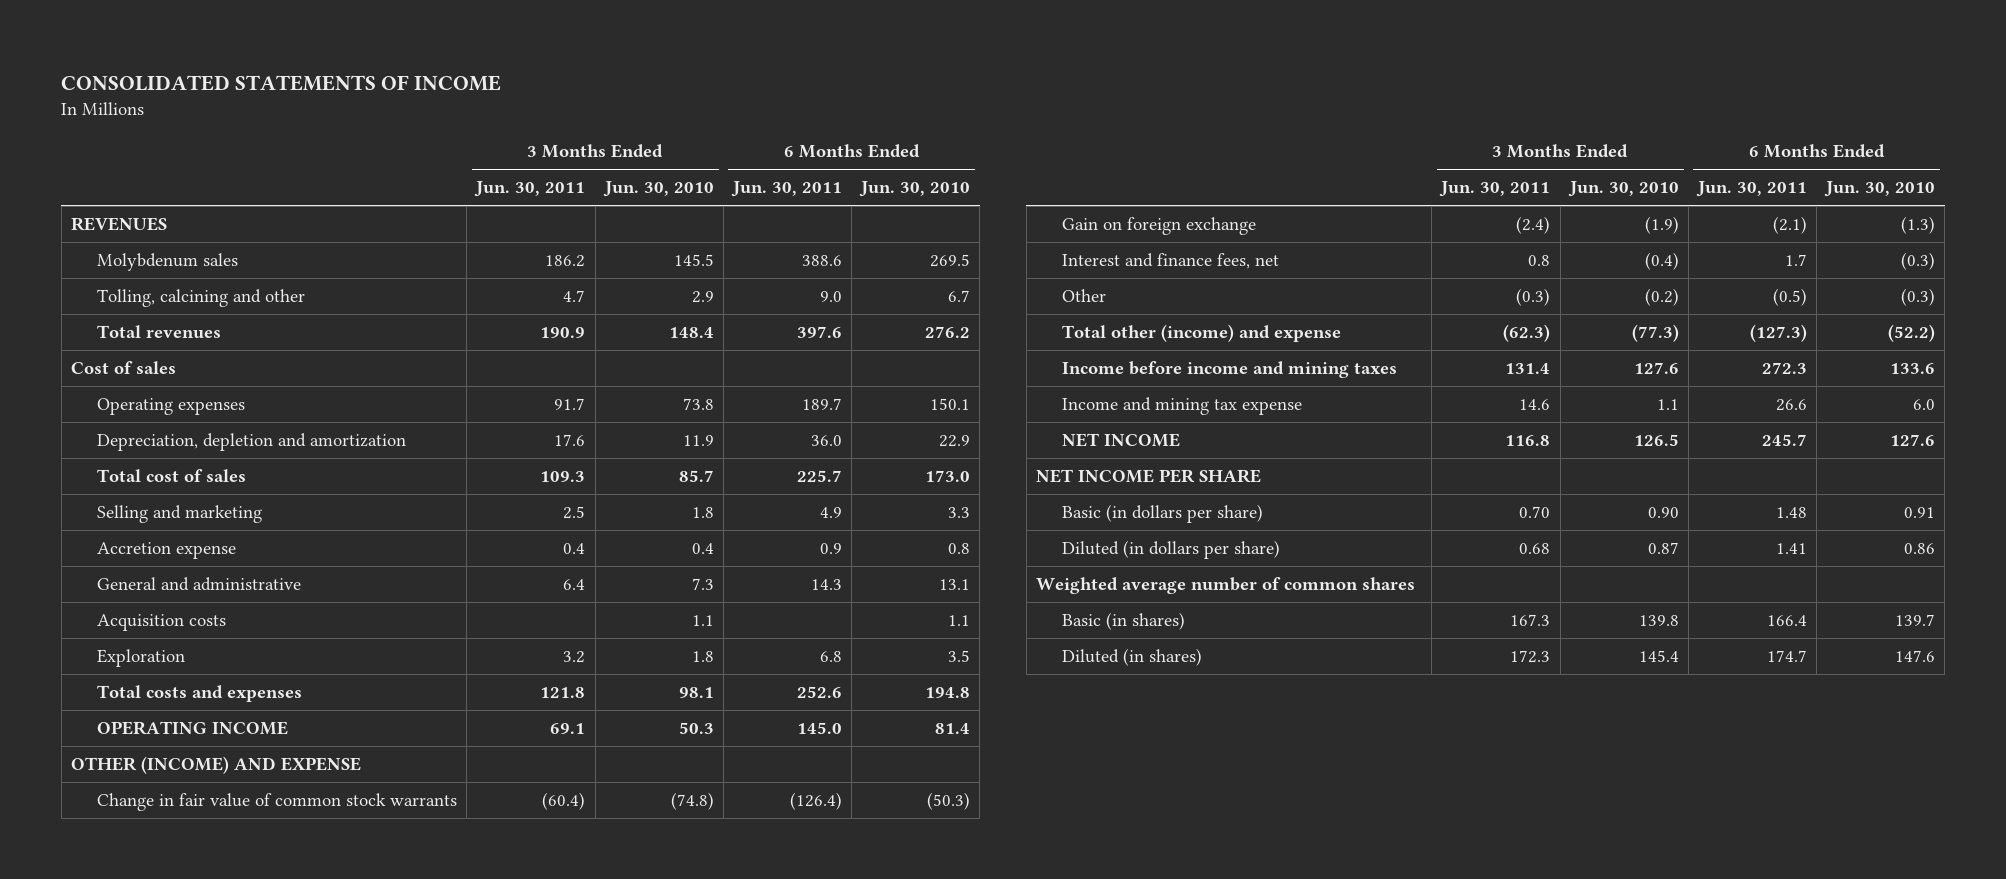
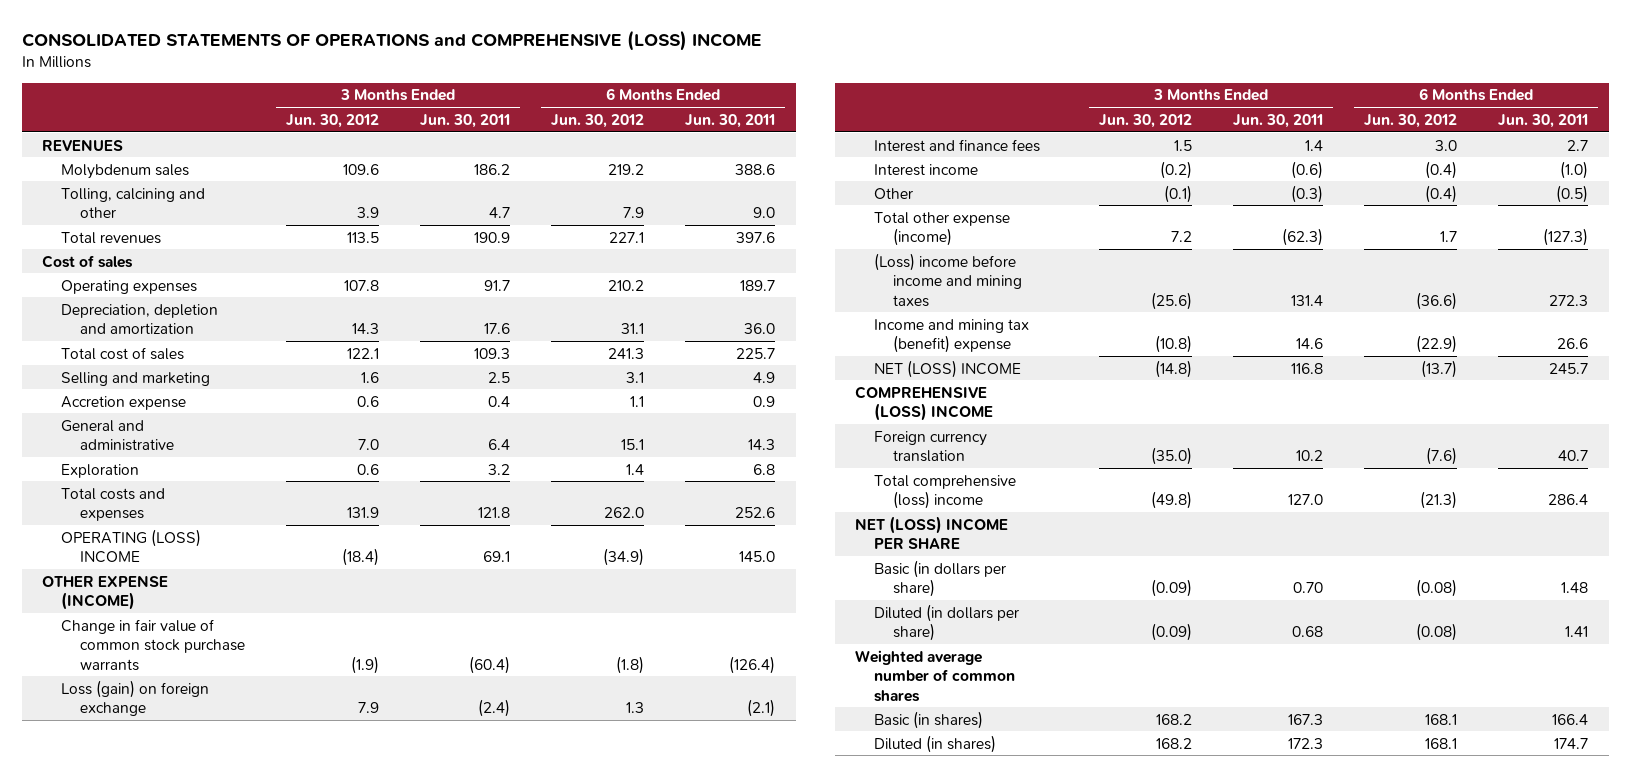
- CONSOLIDATED STATEMENTS OF INCOME
+ CONSOLIDATED STATEMENTS OF OPERATIONS and COMPREHENSIVE (LOSS) INCOME
- | 3 Months Ended Jun. 30, 2011 | 3 Months Ended Jun. 30, 2010 | 6 Months Ended Jun. 30, 2011 | 6 Months Ended Jun. 30, 2010
+ | 3 Months Ended Jun. 30, 2012 | 3 Months Ended Jun. 30, 2011 | 6 Months Ended Jun. 30, 2012 | 6 Months Ended Jun. 30, 2011
- Acquisition costs | | 1.1 | | 1.1
- OPERATING INCOME | 69.1 | 50.3 | 145.0 | 81.4
- OTHER (INCOME) AND EXPENSE
- Change in fair value of common stock warrants | (60.4) | (74.8) | (126.4) | (50.3)
- Gain on foreign exchange | (2.4) | (1.9) | (2.1) | (1.3)
- Interest and finance fees, net | 0.8 | (0.4) | 1.7 | (0.3)
+ OPERATING (LOSS) INCOME | (18.4) | 69.1 | (34.9) | 145.0
+ OTHER EXPENSE (INCOME)
+ Change in fair value of common stock purchase warrants | (1.9) | (60.4) | (1.8) | (126.4)
+ Loss (gain) on foreign exchange | 7.9 | (2.4) | 1.3 | (2.1)
+ Interest and finance fees | 1.5 | 1.4 | 3.0 | 2.7
+ Interest income | (0.2) | (0.6) | (0.4) | (1.0)
- Total other (income) and expense | (62.3) | (77.3) | (127.3) | (52.2)
- Income before income and mining taxes | 131.4 | 127.6 | 272.3 | 133.6
- Income and mining tax expense | 14.6 | 1.1 | 26.6 | 6.0
- NET INCOME | 116.8 | 126.5 | 245.7 | 127.6
- NET INCOME PER SHARE
+ Total other expense (income) | 7.2 | (62.3) | 1.7 | (127.3)
+ (Loss) income before income and mining taxes | (25.6) | 131.4 | (36.6) | 272.3
+ Income and mining tax (benefit) expense | (10.8) | 14.6 | (22.9) | 26.6
+ NET (LOSS) INCOME | (14.8) | 116.8 | (13.7) | 245.7
+ COMPREHENSIVE (LOSS) INCOME
+ Foreign currency translation | (35.0) | 10.2 | (7.6) | 40.7
+ Total comprehensive (loss) income | (49.8) | 127.0 | (21.3) | 286.4
+ NET (LOSS) INCOME PER SHARE

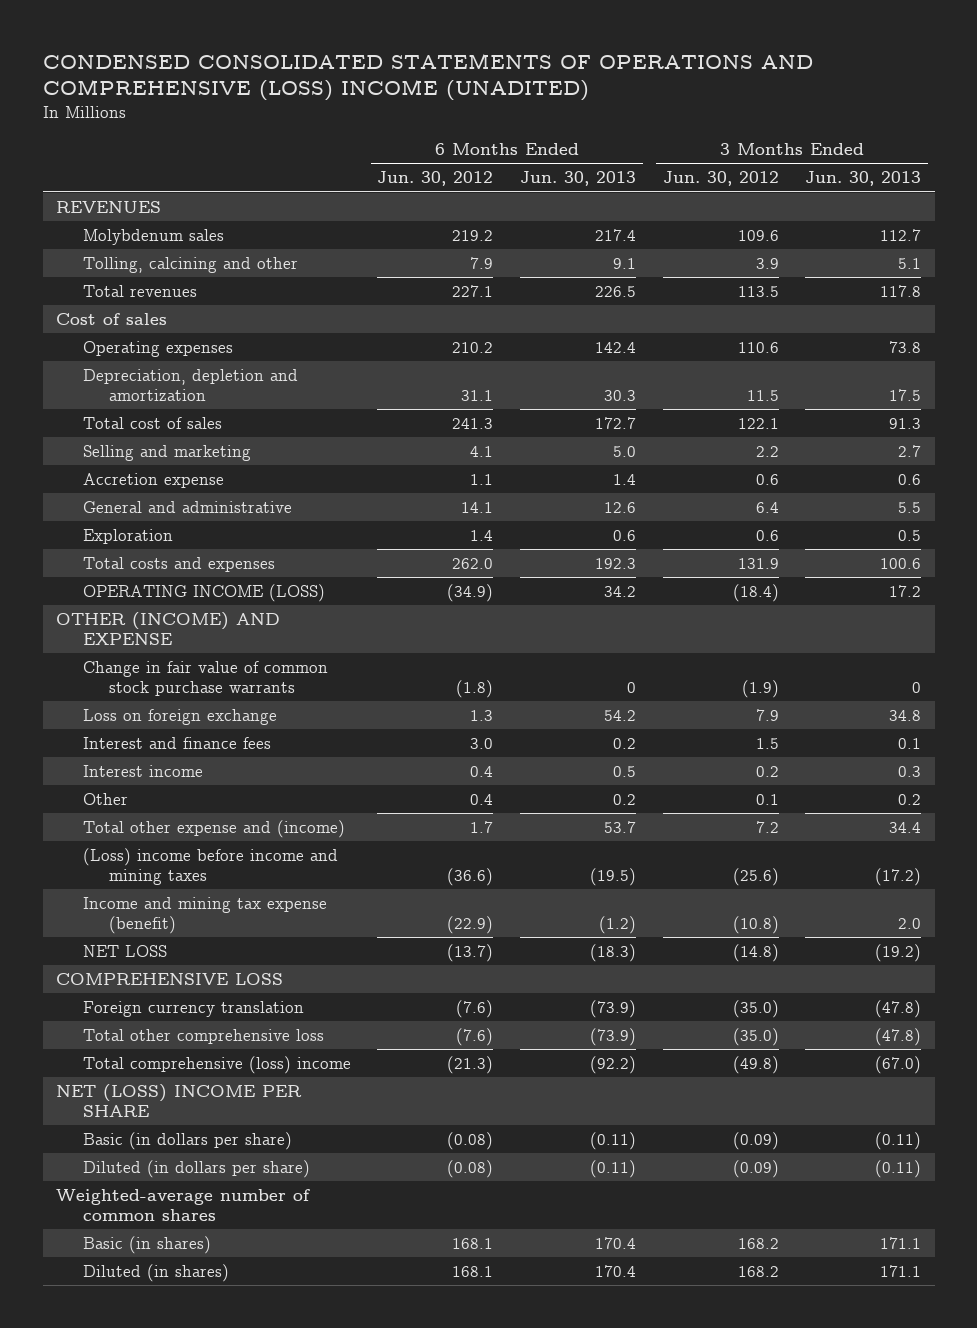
- CONSOLIDATED STATEMENTS OF OPERATIONS and COMPREHENSIVE (LOSS) INCOME
+ CONDENSED CONSOLIDATED STATEMENTS OF OPERATIONS AND COMPREHENSIVE (LOSS) INCOME (UNADITED)
- | 3 Months Ended Jun. 30, 2012 | 3 Months Ended Jun. 30, 2011 | 6 Months Ended Jun. 30, 2012 | 6 Months Ended Jun. 30, 2011
+ | 6 Months Ended Jun. 30, 2012 | 6 Months Ended Jun. 30, 2013 | 3 Months Ended Jun. 30, 2012 | 3 Months Ended Jun. 30, 2013
- Operating expenses | 107.8 | 91.7 | 210.2 | 189.7
- Depreciation, depletion and amortization | 14.3 | 17.6 | 31.1 | 36.0
+ Operating expenses | 210.2 | 142.4 | 110.6 | 73.8
+ Depreciation, depletion and amortization | 31.1 | 30.3 | 11.5 | 17.5
- Selling and marketing | 1.6 | 2.5 | 3.1 | 4.9
+ Selling and marketing | 4.1 | 5.0 | 2.2 | 2.7
- General and administrative | 7.0 | 6.4 | 15.1 | 14.3
+ General and administrative | 14.1 | 12.6 | 6.4 | 5.5
- OPERATING (LOSS) INCOME | (18.4) | 69.1 | (34.9) | 145.0
- OTHER EXPENSE (INCOME)
+ OPERATING INCOME (LOSS) | (34.9) | 34.2 | (18.4) | 17.2
+ OTHER (INCOME) AND EXPENSE
- Loss (gain) on foreign exchange | 7.9 | (2.4) | 1.3 | (2.1)
+ Loss on foreign exchange | 1.3 | 54.2 | 7.9 | 34.8
- Interest income | (0.2) | (0.6) | (0.4) | (1.0)
- Other | (0.1) | (0.3) | (0.4) | (0.5)
- Total other expense (income) | 7.2 | (62.3) | 1.7 | (127.3)
+ Interest income | 0.4 | 0.5 | 0.2 | 0.3
+ Other | 0.4 | 0.2 | 0.1 | 0.2
+ Total other expense and (income) | 1.7 | 53.7 | 7.2 | 34.4
- Income and mining tax (benefit) expense | (10.8) | 14.6 | (22.9) | 26.6
- NET (LOSS) INCOME | (14.8) | 116.8 | (13.7) | 245.7
- COMPREHENSIVE (LOSS) INCOME
+ Income and mining tax expense (benefit) | (22.9) | (1.2) | (10.8) | 2.0
+ NET LOSS | (13.7) | (18.3) | (14.8) | (19.2)
+ COMPREHENSIVE LOSS
+ Total other comprehensive loss | (7.6) | (73.9) | (35.0) | (47.8)
- Weighted average number of common shares
+ Weighted-average number of common shares

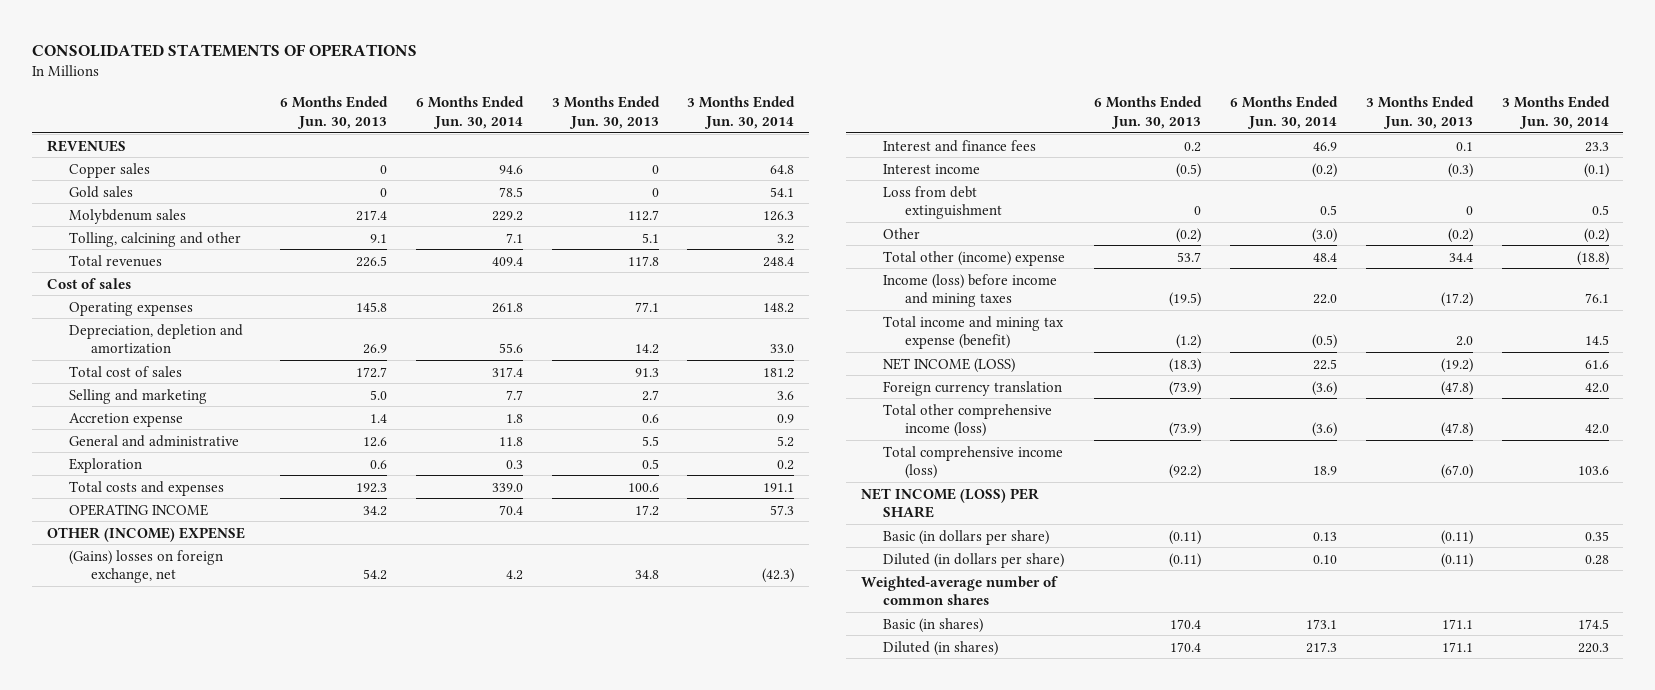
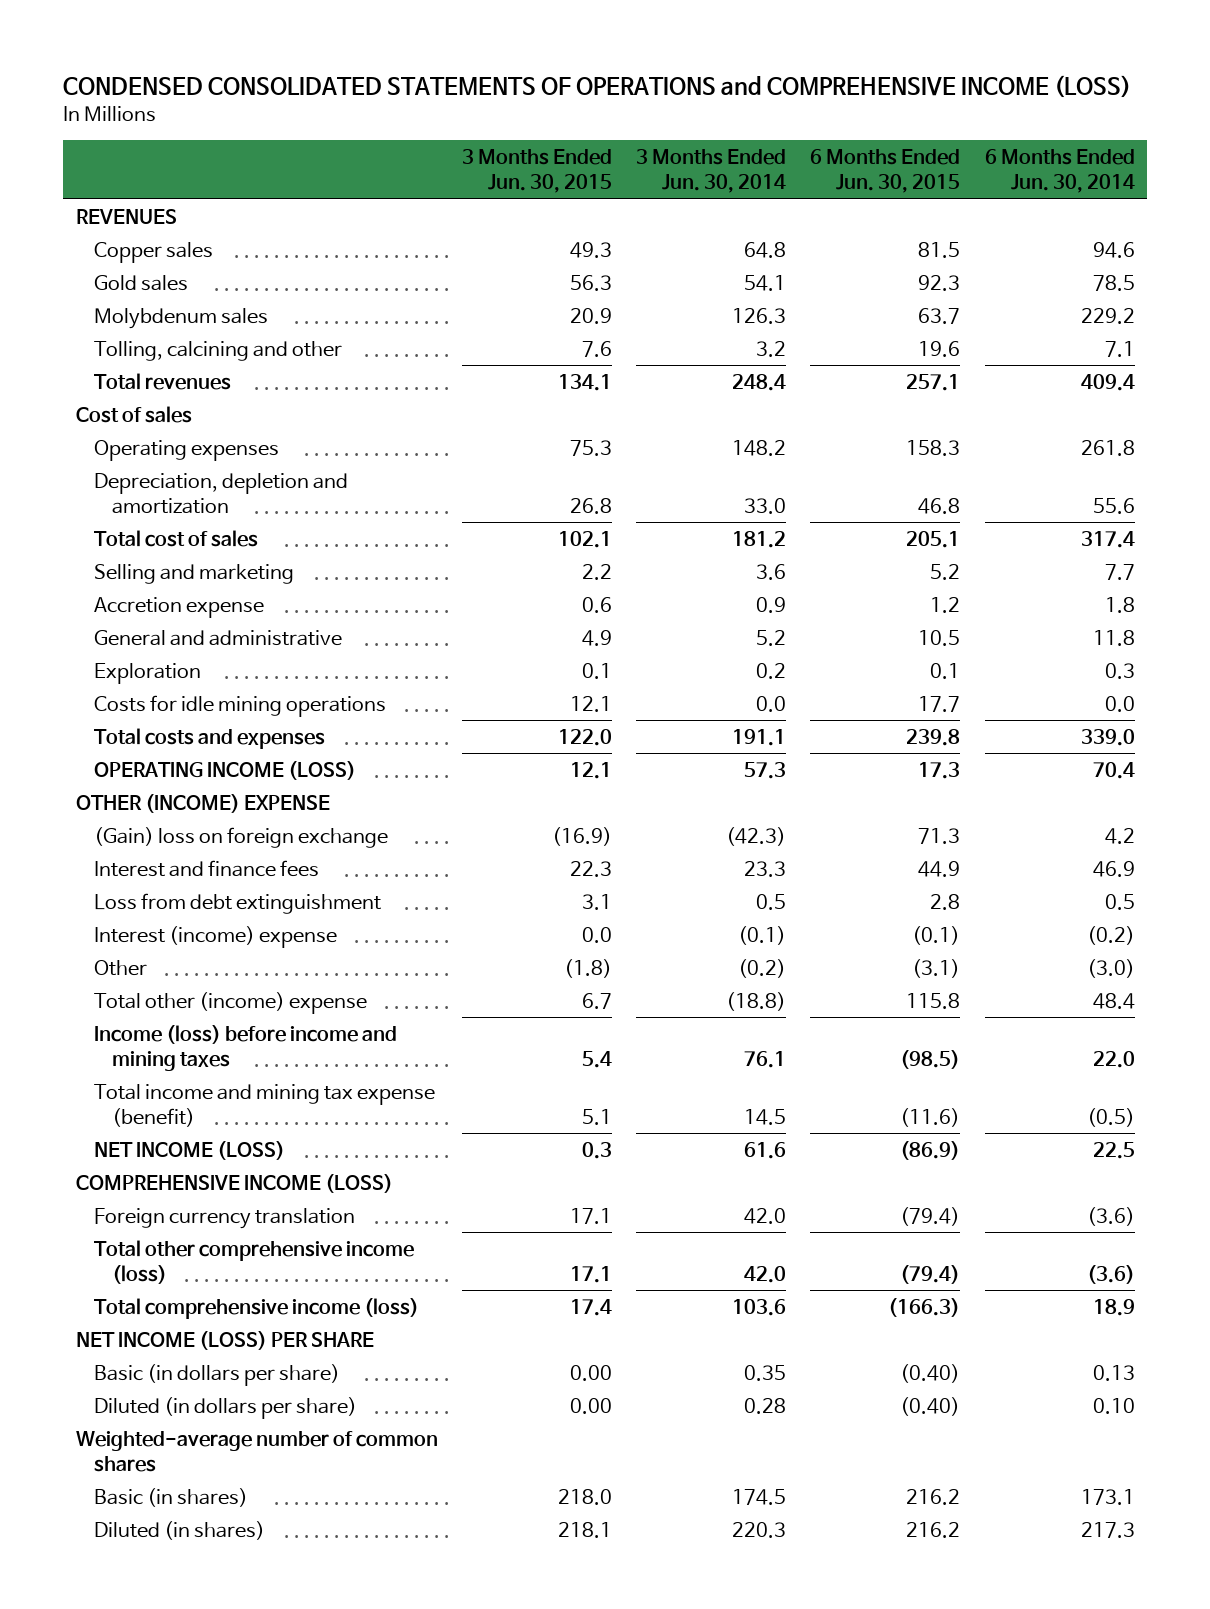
- CONSOLIDATED STATEMENTS OF OPERATIONS
+ CONDENSED CONSOLIDATED STATEMENTS OF OPERATIONS and COMPREHENSIVE INCOME (LOSS)
- | 6 Months Ended Jun. 30, 2013 | 6 Months Ended Jun. 30, 2014 | 3 Months Ended Jun. 30, 2013 | 3 Months Ended Jun. 30, 2014
+ | 3 Months Ended Jun. 30, 2015 | 3 Months Ended Jun. 30, 2014 | 6 Months Ended Jun. 30, 2015 | 6 Months Ended Jun. 30, 2014
+ Costs for idle mining operations | 12.1 | 0.0 | 17.7 | 0.0
- OPERATING INCOME | 34.2 | 70.4 | 17.2 | 57.3
+ OPERATING INCOME (LOSS) | 12.1 | 57.3 | 17.3 | 70.4
- (Gains) losses on foreign exchange, net | 54.2 | 4.2 | 34.8 | (42.3)
+ (Gain) loss on foreign exchange | (16.9) | (42.3) | 71.3 | 4.2
- Interest income | (0.5) | (0.2) | (0.3) | (0.1)
+ Interest (income) expense | 0.0 | (0.1) | (0.1) | (0.2)
+ COMPREHENSIVE INCOME (LOSS)

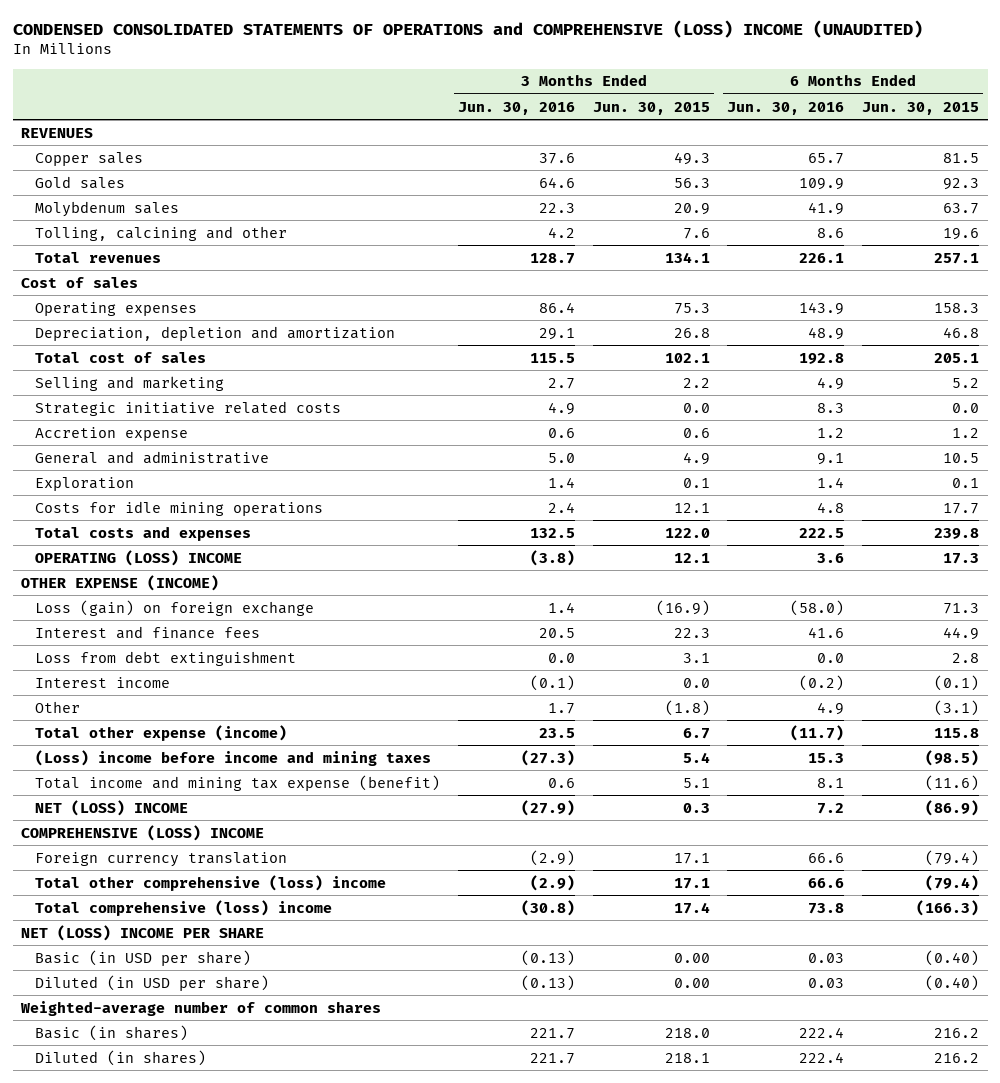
- CONDENSED CONSOLIDATED STATEMENTS OF OPERATIONS and COMPREHENSIVE INCOME (LOSS)
+ CONDENSED CONSOLIDATED STATEMENTS OF OPERATIONS and COMPREHENSIVE (LOSS) INCOME (UNAUDITED)
- | 3 Months Ended Jun. 30, 2015 | 3 Months Ended Jun. 30, 2014 | 6 Months Ended Jun. 30, 2015 | 6 Months Ended Jun. 30, 2014
+ | 3 Months Ended Jun. 30, 2016 | 3 Months Ended Jun. 30, 2015 | 6 Months Ended Jun. 30, 2016 | 6 Months Ended Jun. 30, 2015
+ Strategic initiative related costs | 4.9 | 0.0 | 8.3 | 0.0
- OPERATING INCOME (LOSS) | 12.1 | 57.3 | 17.3 | 70.4
- OTHER (INCOME) EXPENSE
- (Gain) loss on foreign exchange | (16.9) | (42.3) | 71.3 | 4.2
+ OPERATING (LOSS) INCOME | (3.8) | 12.1 | 3.6 | 17.3
+ OTHER EXPENSE (INCOME)
+ Loss (gain) on foreign exchange | 1.4 | (16.9) | (58.0) | 71.3
- Interest (income) expense | 0.0 | (0.1) | (0.1) | (0.2)
+ Interest income | (0.1) | 0.0 | (0.2) | (0.1)
- Total other (income) expense | 6.7 | (18.8) | 115.8 | 48.4
- Income (loss) before income and mining taxes | 5.4 | 76.1 | (98.5) | 22.0
+ Total other expense (income) | 23.5 | 6.7 | (11.7) | 115.8
+ (Loss) income before income and mining taxes | (27.3) | 5.4 | 15.3 | (98.5)
- NET INCOME (LOSS) | 0.3 | 61.6 | (86.9) | 22.5
- COMPREHENSIVE INCOME (LOSS)
+ NET (LOSS) INCOME | (27.9) | 0.3 | 7.2 | (86.9)
+ COMPREHENSIVE (LOSS) INCOME
- Total other comprehensive income (loss) | 17.1 | 42.0 | (79.4) | (3.6)
- Total comprehensive income (loss) | 17.4 | 103.6 | (166.3) | 18.9
- NET INCOME (LOSS) PER SHARE
- Basic (in dollars per share) | 0.00 | 0.35 | (0.40) | 0.13
- Diluted (in dollars per share) | 0.00 | 0.28 | (0.40) | 0.10
+ Total other comprehensive (loss) income | (2.9) | 17.1 | 66.6 | (79.4)
+ Total comprehensive (loss) income | (30.8) | 17.4 | 73.8 | (166.3)
+ NET (LOSS) INCOME PER SHARE
+ Basic (in USD per share) | (0.13) | 0.00 | 0.03 | (0.40)
+ Diluted (in USD per share) | (0.13) | 0.00 | 0.03 | (0.40)

